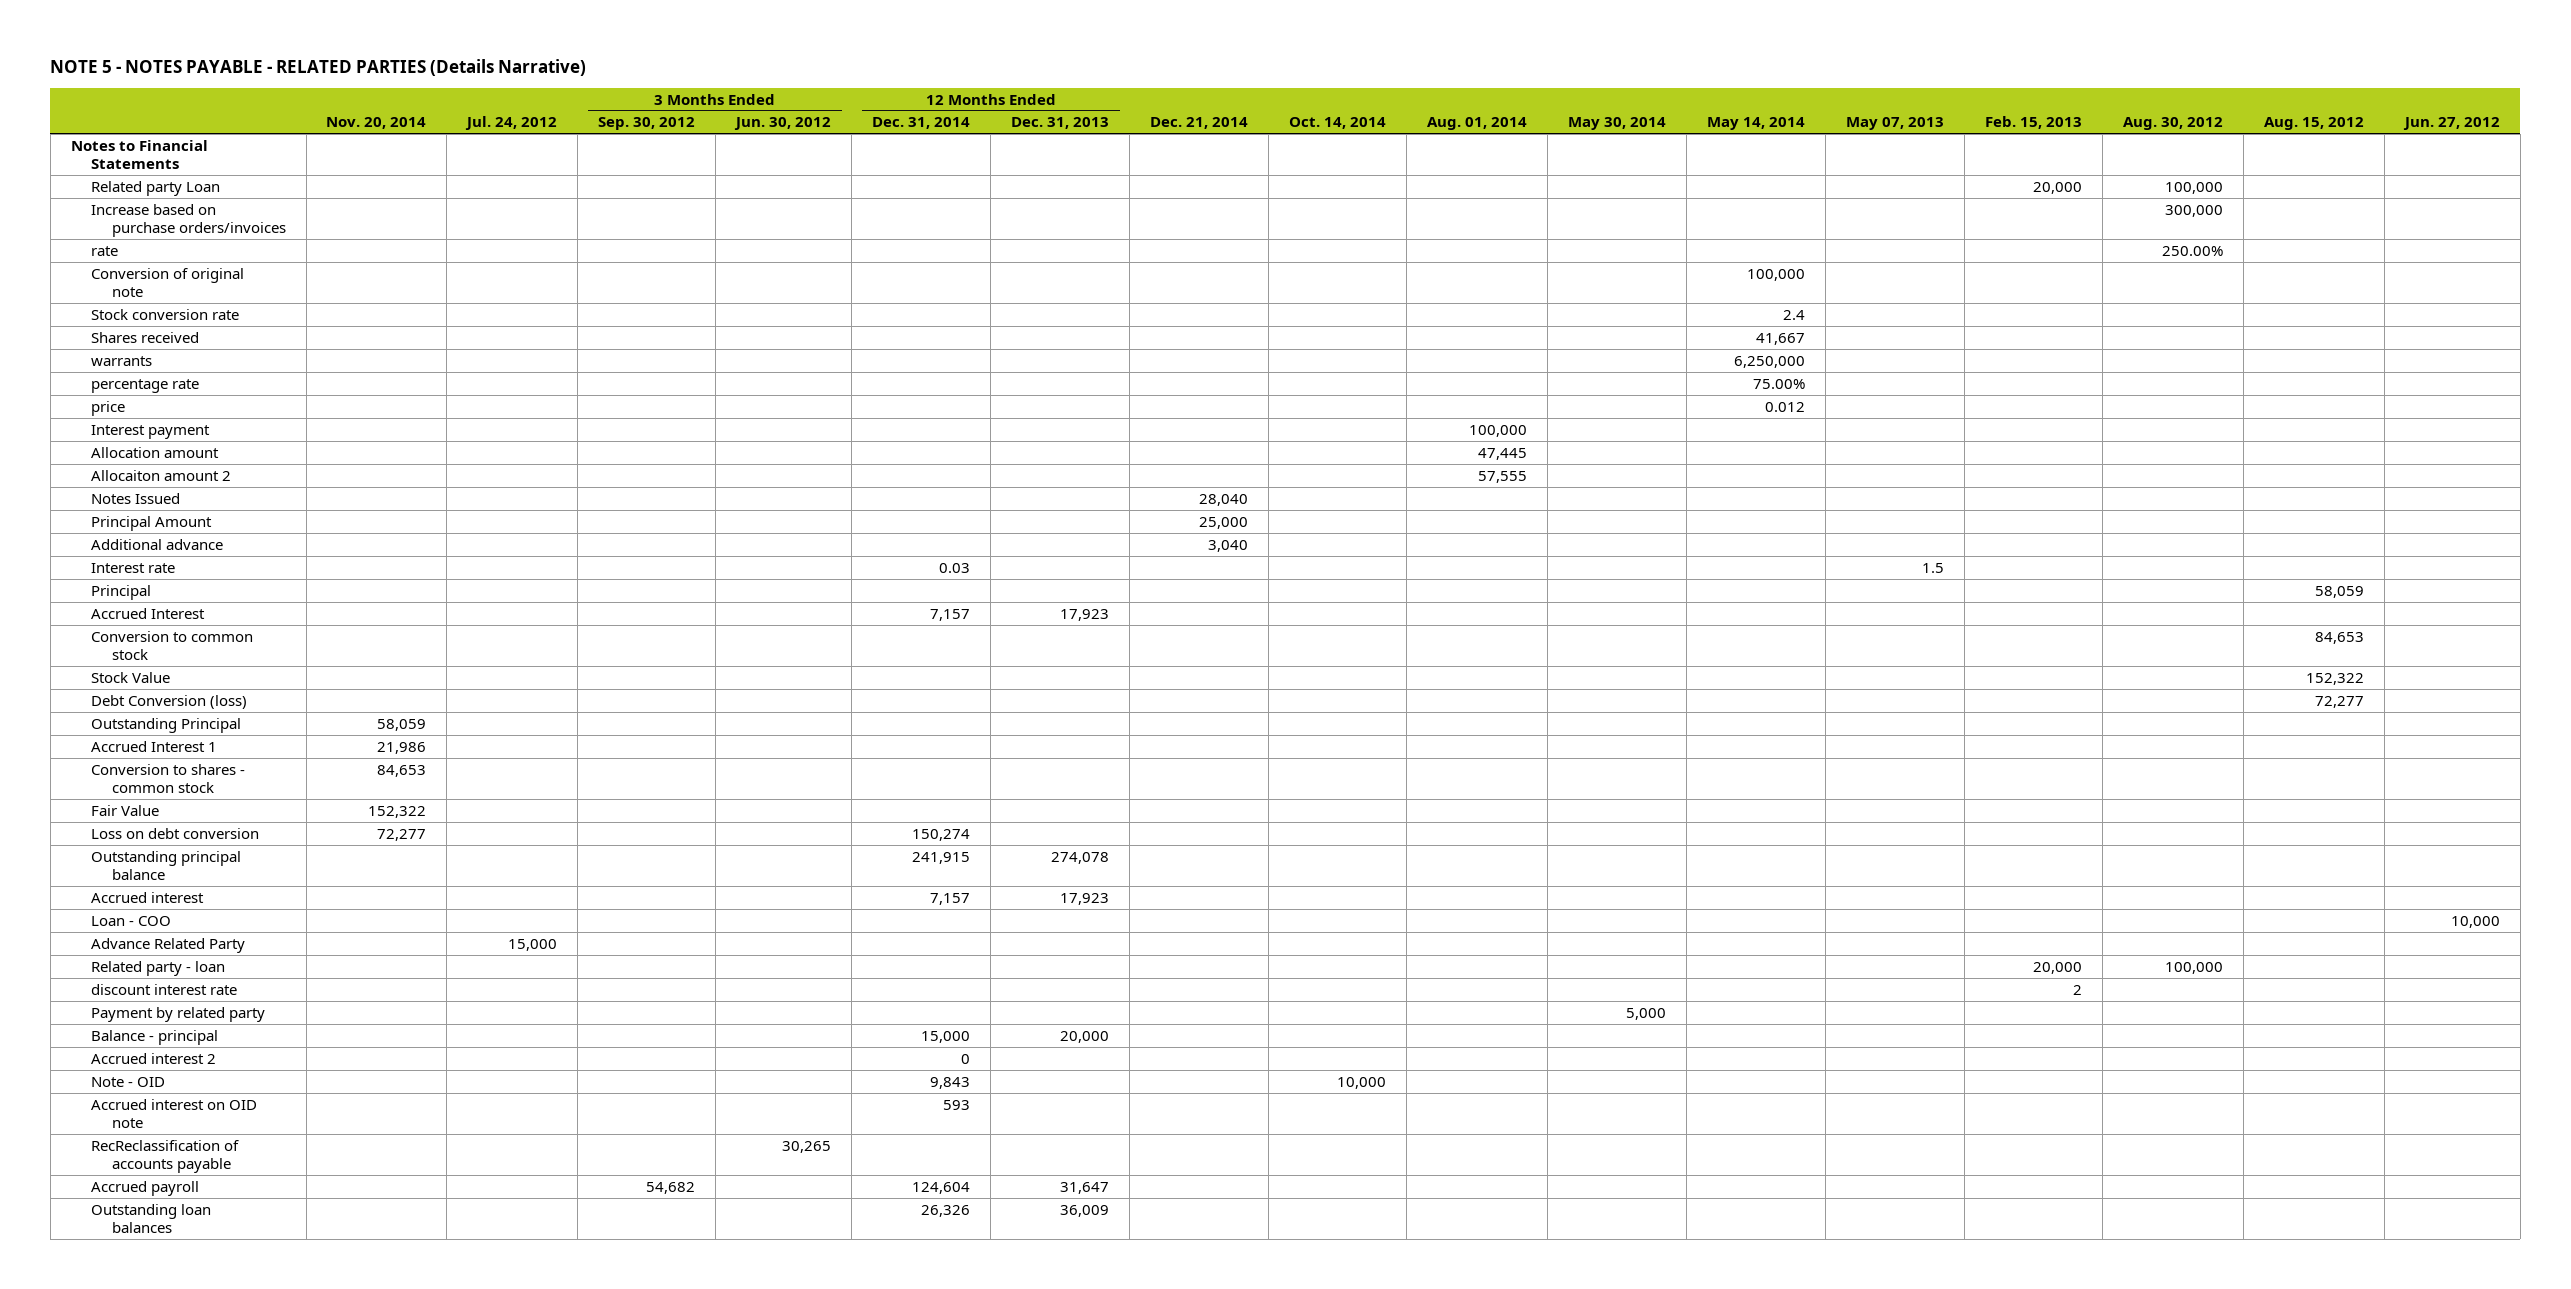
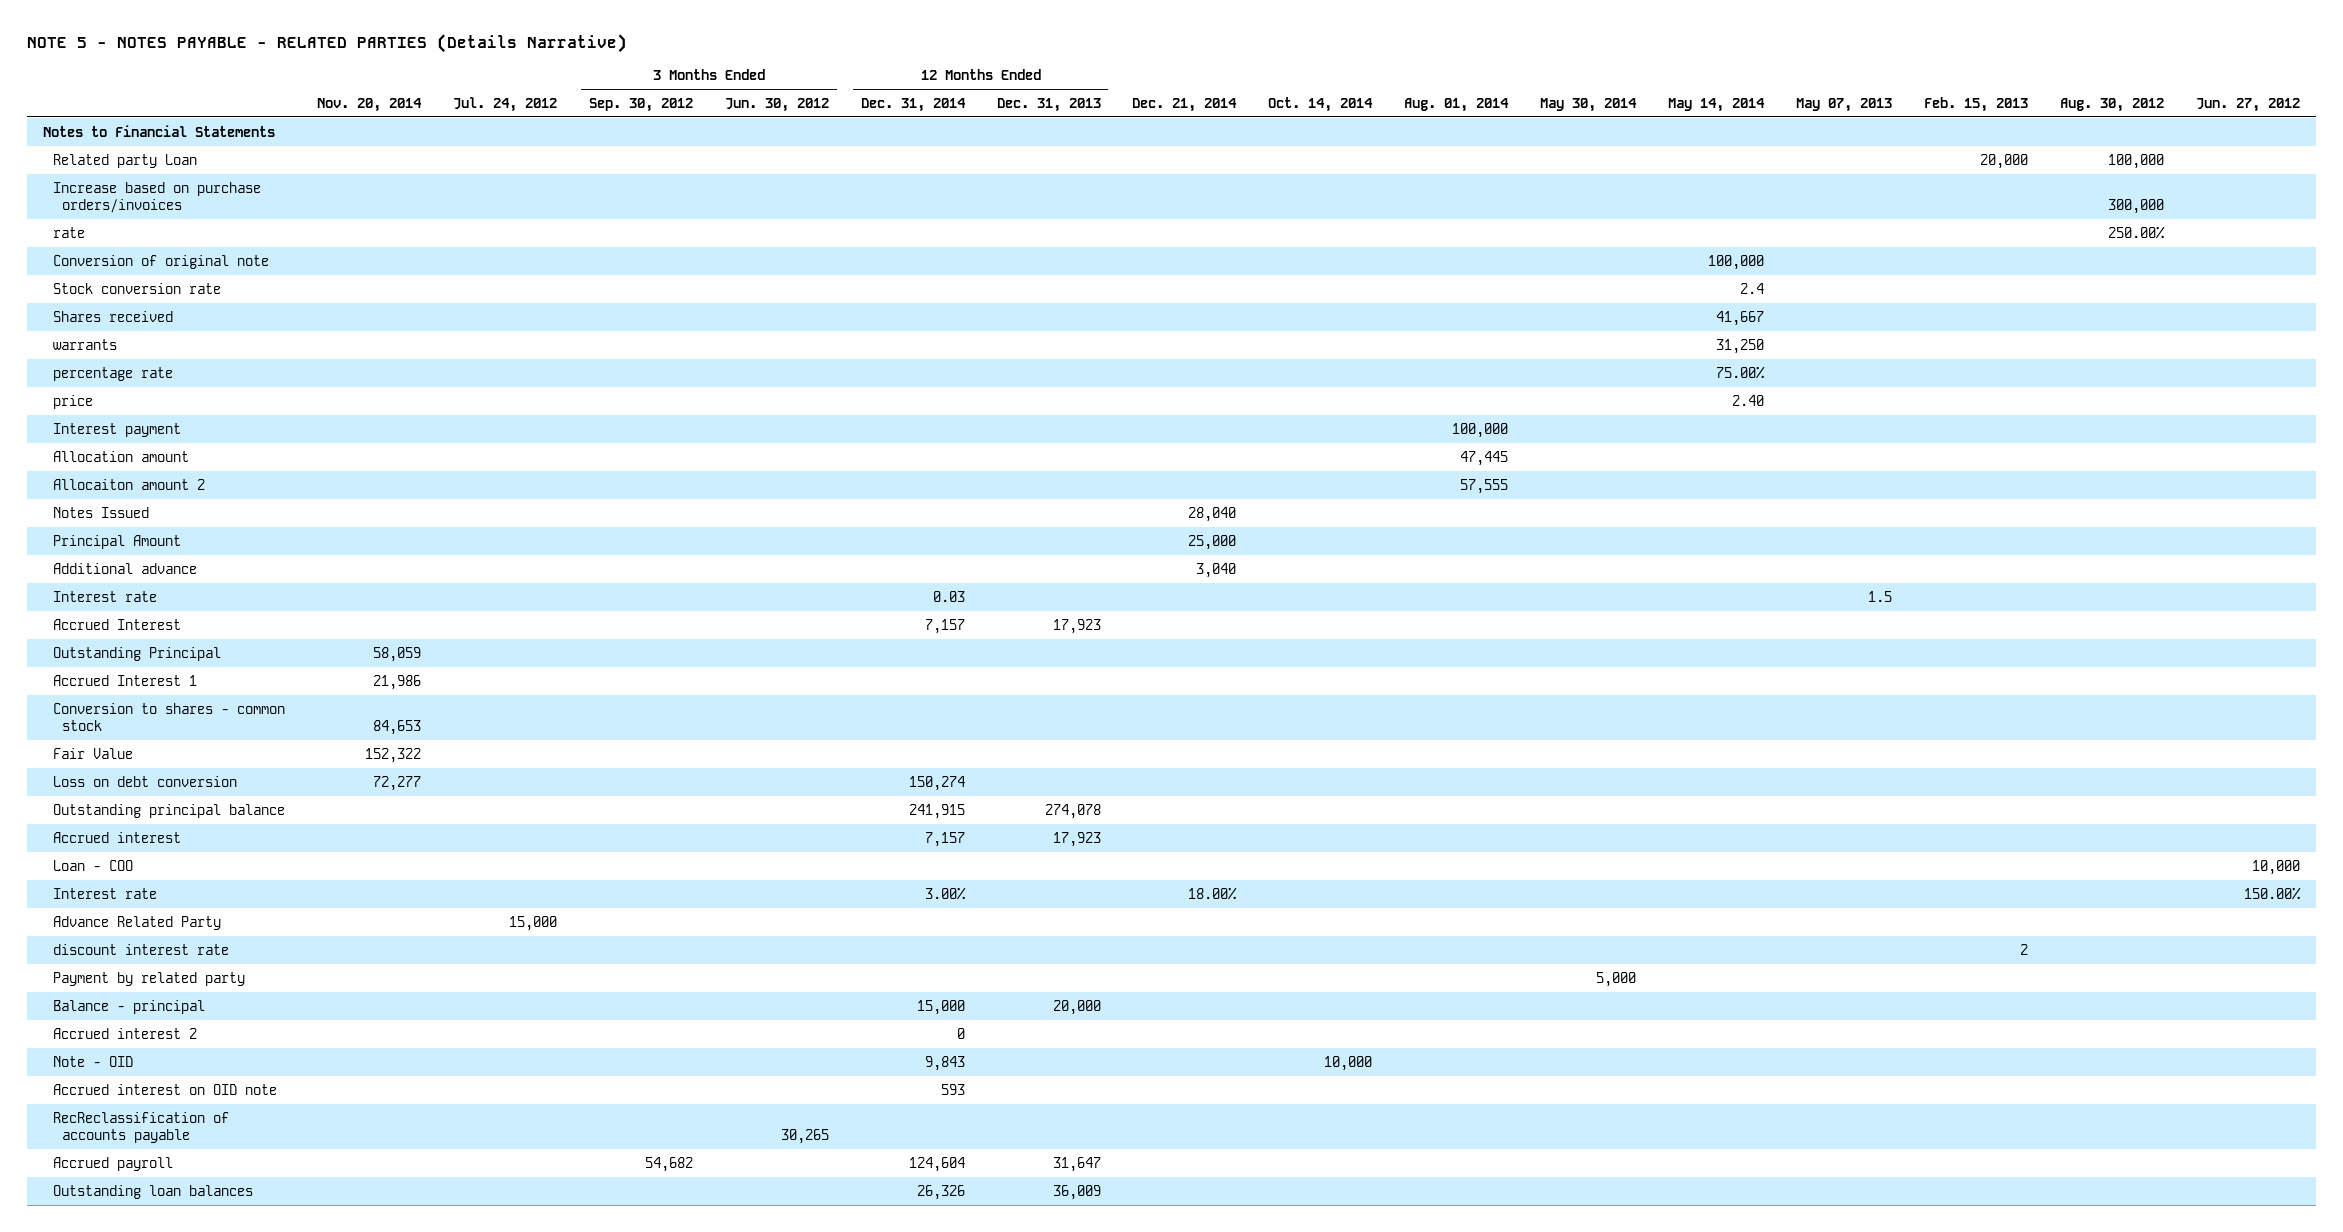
- | Nov. 20, 2014 | Jul. 24, 2012 | 3 Months Ended Sep. 30, 2012 | 3 Months Ended Jun. 30, 2012 | 12 Months Ended Dec. 31, 2014 | 12 Months Ended Dec. 31, 2013 | Dec. 21, 2014 | Oct. 14, 2014 | Aug. 01, 2014 | May 30, 2014 | May 14, 2014 | May 07, 2013 | Feb. 15, 2013 | Aug. 30, 2012 | Aug. 15, 2012 | Jun. 27, 2012
+ | Nov. 20, 2014 | Jul. 24, 2012 | 3 Months Ended Sep. 30, 2012 | 3 Months Ended Jun. 30, 2012 | 12 Months Ended Dec. 31, 2014 | 12 Months Ended Dec. 31, 2013 | Dec. 21, 2014 | Oct. 14, 2014 | Aug. 01, 2014 | May 30, 2014 | May 14, 2014 | May 07, 2013 | Feb. 15, 2013 | Aug. 30, 2012 | Jun. 27, 2012
- warrants | | | | | | | | | | | 6,250,000 | | | | |
+ warrants | | | | | | | | | | | 31,250 | | | |
- price | | | | | | | | | | | 0.012 | | | | |
+ price | | | | | | | | | | | 2.40 | | | |
- Principal | | | | | | | | | | | | | | | 58,059 |
- Conversion to common stock | | | | | | | | | | | | | | | 84,653 |
- Stock Value | | | | | | | | | | | | | | | 152,322 |
- Debt Conversion (loss) | | | | | | | | | | | | | | | 72,277 |
+ Interest rate | | | | | 3.00% | | 18.00% | | | | | | | | 150.00%
- Related party - loan | | | | | | | | | | | | | 20,000 | 100,000 | |

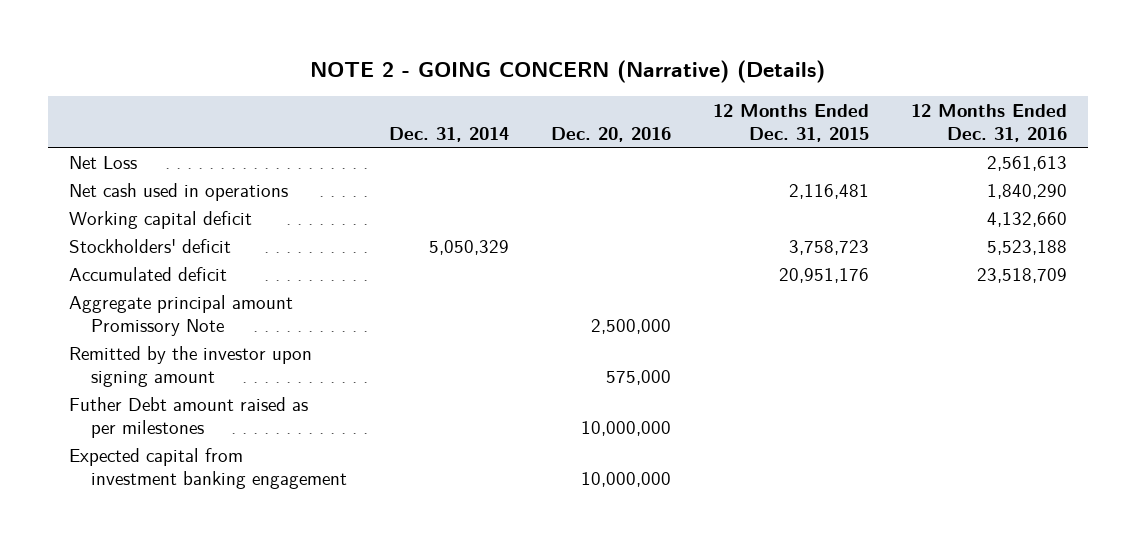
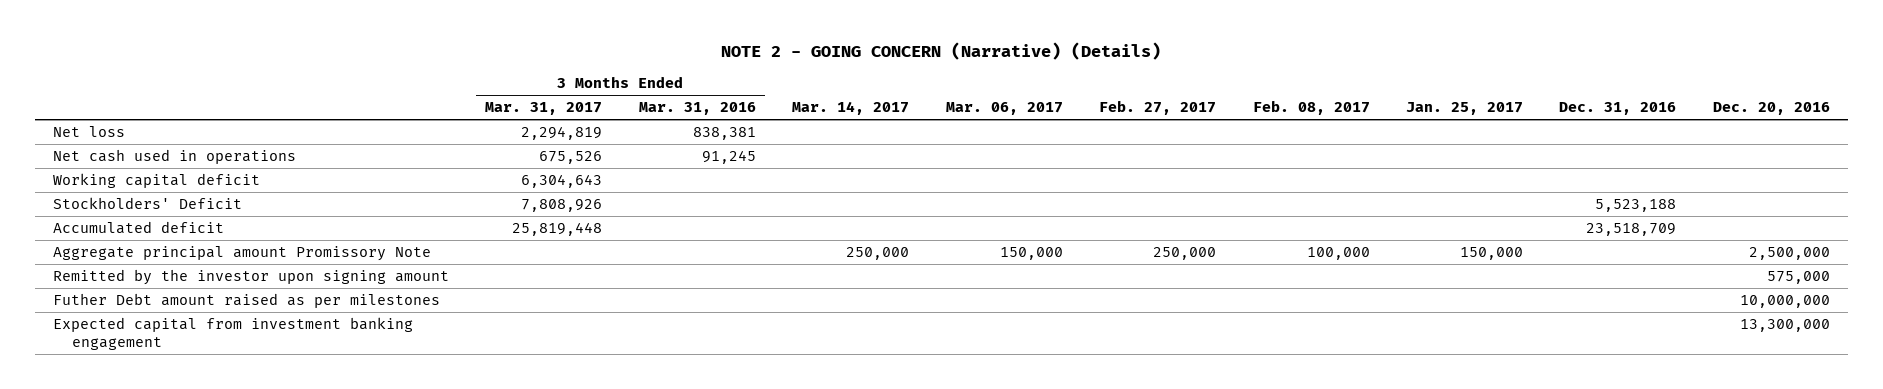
- | Dec. 31, 2014 | Dec. 20, 2016 | 12 Months Ended Dec. 31, 2015 | 12 Months Ended Dec. 31, 2016
+ | 3 Months Ended Mar. 31, 2017 | 3 Months Ended Mar. 31, 2016 | Mar. 14, 2017 | Mar. 06, 2017 | Feb. 27, 2017 | Feb. 08, 2017 | Jan. 25, 2017 | Dec. 31, 2016 | Dec. 20, 2016
- Net Loss | | | | 2,561,613
+ Net loss | 2,294,819 | 838,381 | | | | | | |
- Stockholders' deficit | 5,050,329 | | 3,758,723 | 5,523,188
+ Stockholders' Deficit | 7,808,926 | | | | | | | 5,523,188 |
- Expected capital from investment banking engagement | | 10,000,000 | |
+ Expected capital from investment banking engagement | | | | | | | | | 13,300,000

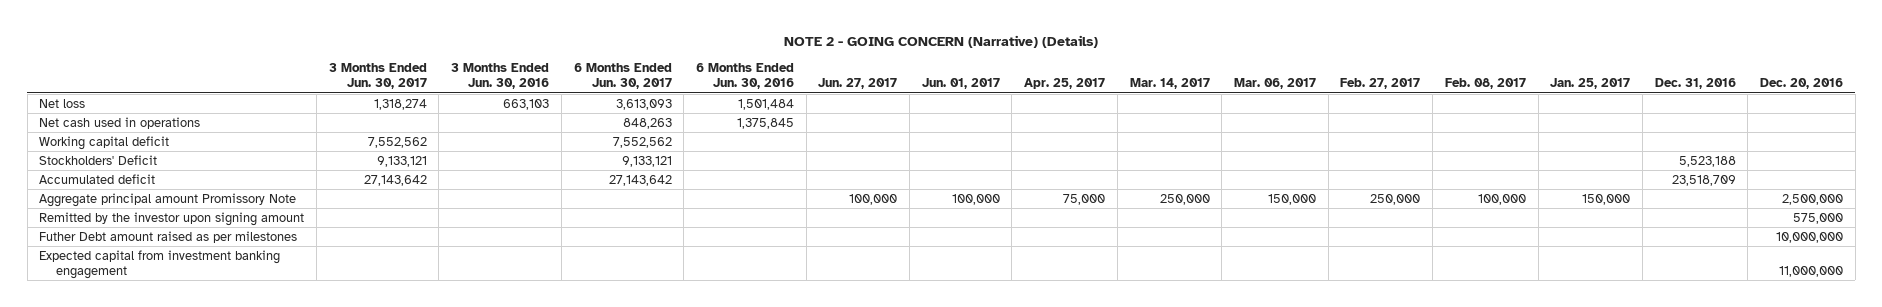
- | 3 Months Ended Mar. 31, 2017 | 3 Months Ended Mar. 31, 2016 | Mar. 14, 2017 | Mar. 06, 2017 | Feb. 27, 2017 | Feb. 08, 2017 | Jan. 25, 2017 | Dec. 31, 2016 | Dec. 20, 2016
+ | 3 Months Ended Jun. 30, 2017 | 3 Months Ended Jun. 30, 2016 | 6 Months Ended Jun. 30, 2017 | 6 Months Ended Jun. 30, 2016 | Jun. 27, 2017 | Jun. 01, 2017 | Apr. 25, 2017 | Mar. 14, 2017 | Mar. 06, 2017 | Feb. 27, 2017 | Feb. 08, 2017 | Jan. 25, 2017 | Dec. 31, 2016 | Dec. 20, 2016
- Expected capital from investment banking engagement | | | | | | | | | 13,300,000
+ Expected capital from investment banking engagement | | | | | | | | | | | | | | 11,000,000

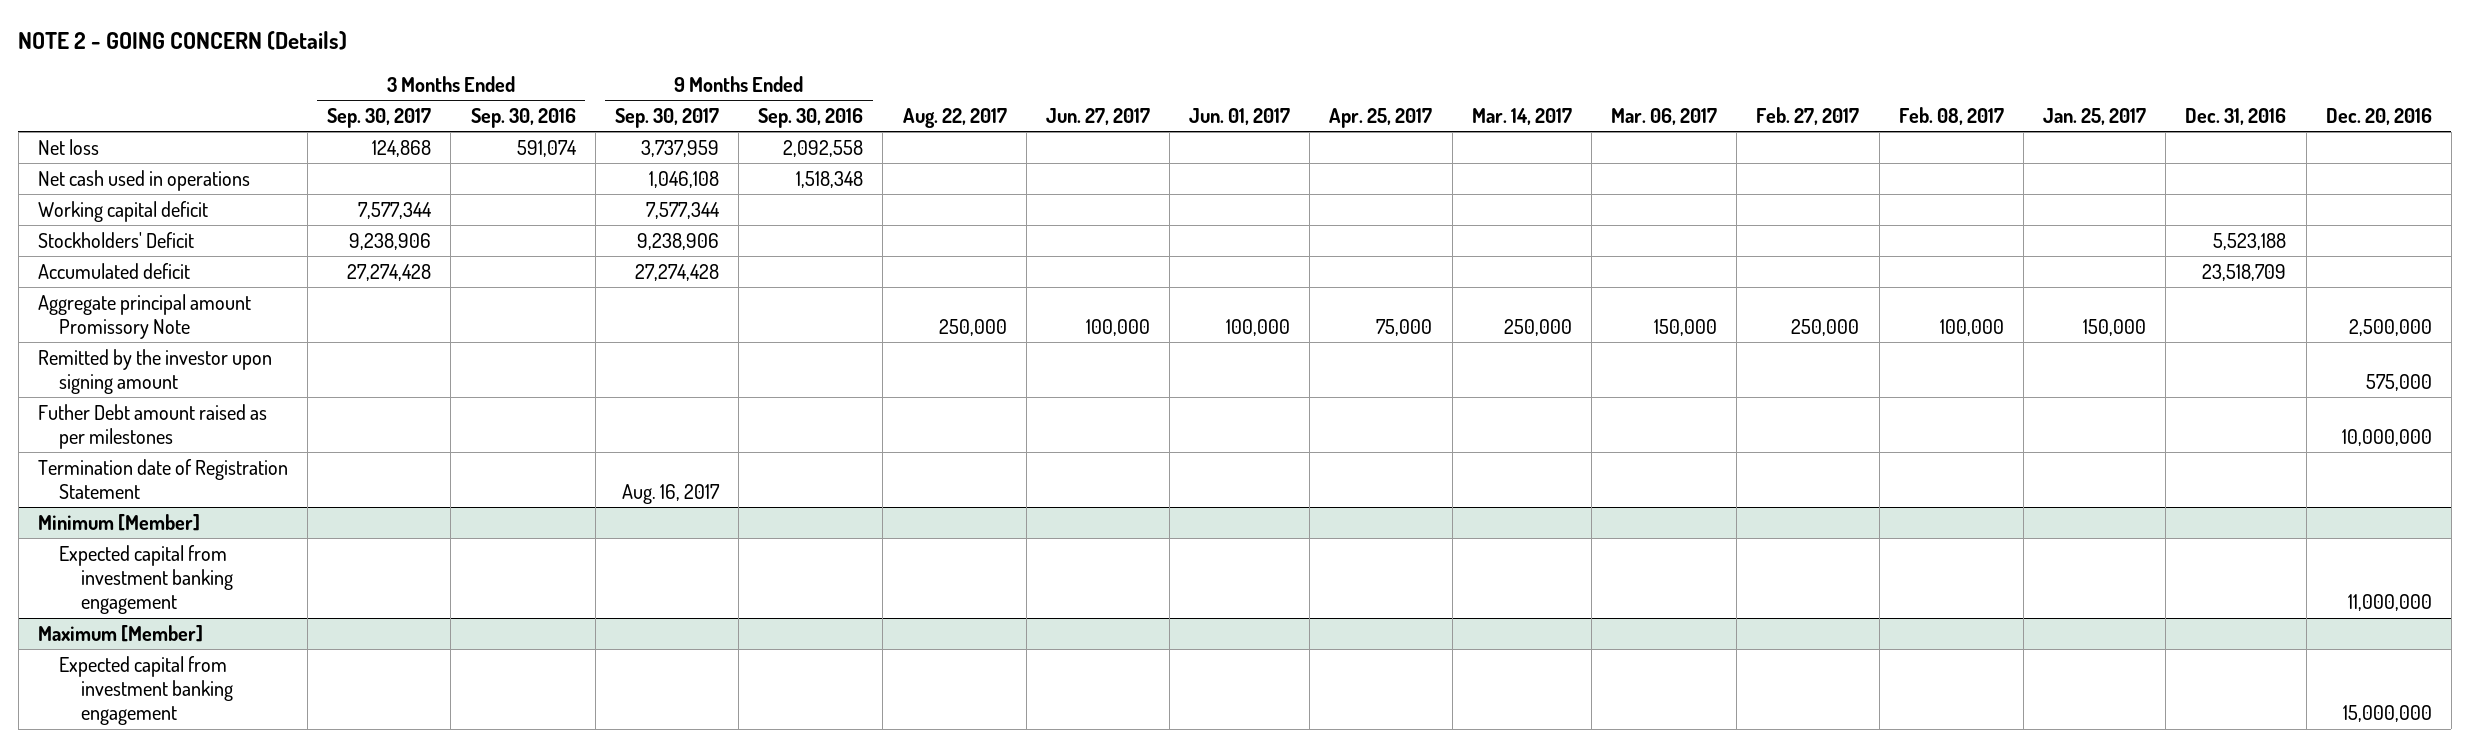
- NOTE 2 - GOING CONCERN (Narrative) (Details)
+ NOTE 2 - GOING CONCERN (Details)
- | 3 Months Ended Jun. 30, 2017 | 3 Months Ended Jun. 30, 2016 | 6 Months Ended Jun. 30, 2017 | 6 Months Ended Jun. 30, 2016 | Jun. 27, 2017 | Jun. 01, 2017 | Apr. 25, 2017 | Mar. 14, 2017 | Mar. 06, 2017 | Feb. 27, 2017 | Feb. 08, 2017 | Jan. 25, 2017 | Dec. 31, 2016 | Dec. 20, 2016
+ | 3 Months Ended Sep. 30, 2017 | 3 Months Ended Sep. 30, 2016 | 9 Months Ended Sep. 30, 2017 | 9 Months Ended Sep. 30, 2016 | Aug. 22, 2017 | Jun. 27, 2017 | Jun. 01, 2017 | Apr. 25, 2017 | Mar. 14, 2017 | Mar. 06, 2017 | Feb. 27, 2017 | Feb. 08, 2017 | Jan. 25, 2017 | Dec. 31, 2016 | Dec. 20, 2016
- Expected capital from investment banking engagement | | | | | | | | | | | | | | 11,000,000
+ Termination date of Registration Statement | | | Aug. 16, 2017 | | | | | | | | | | | |
+ Minimum [Member]
+ Expected capital from investment banking engagement | | | | | | | | | | | | | | | 11,000,000
+ Maximum [Member]
+ Expected capital from investment banking engagement | | | | | | | | | | | | | | | 15,000,000

